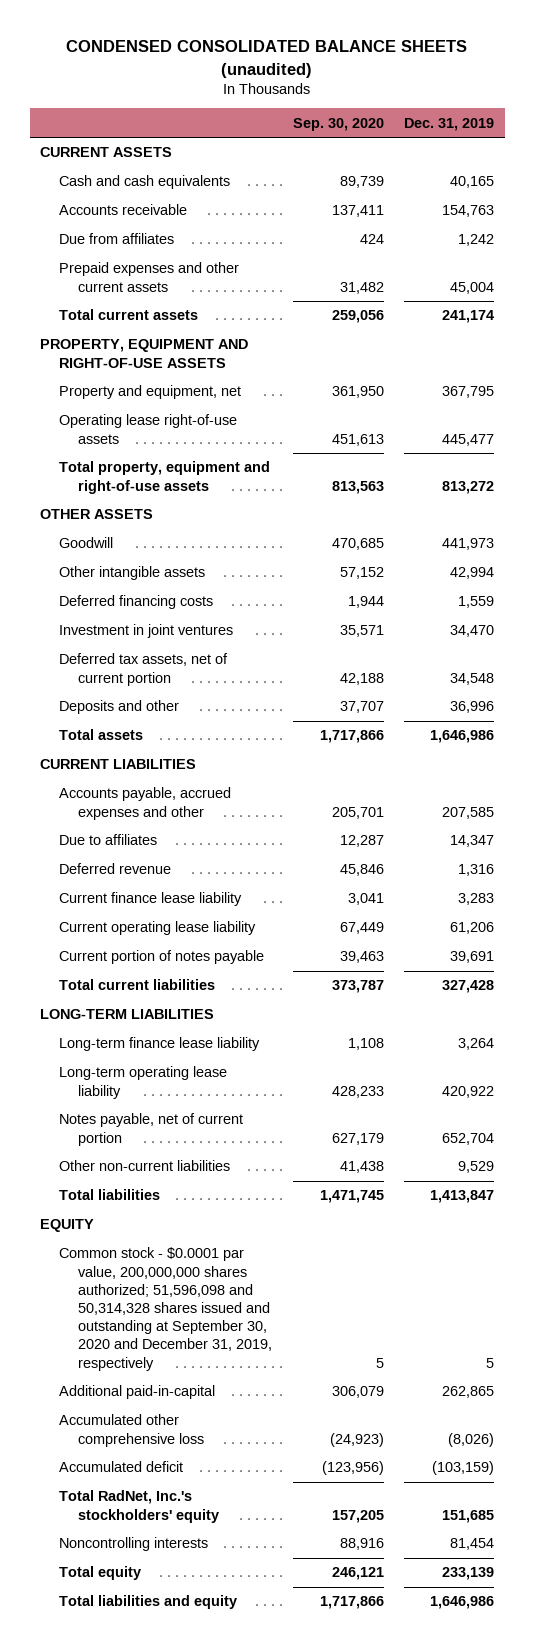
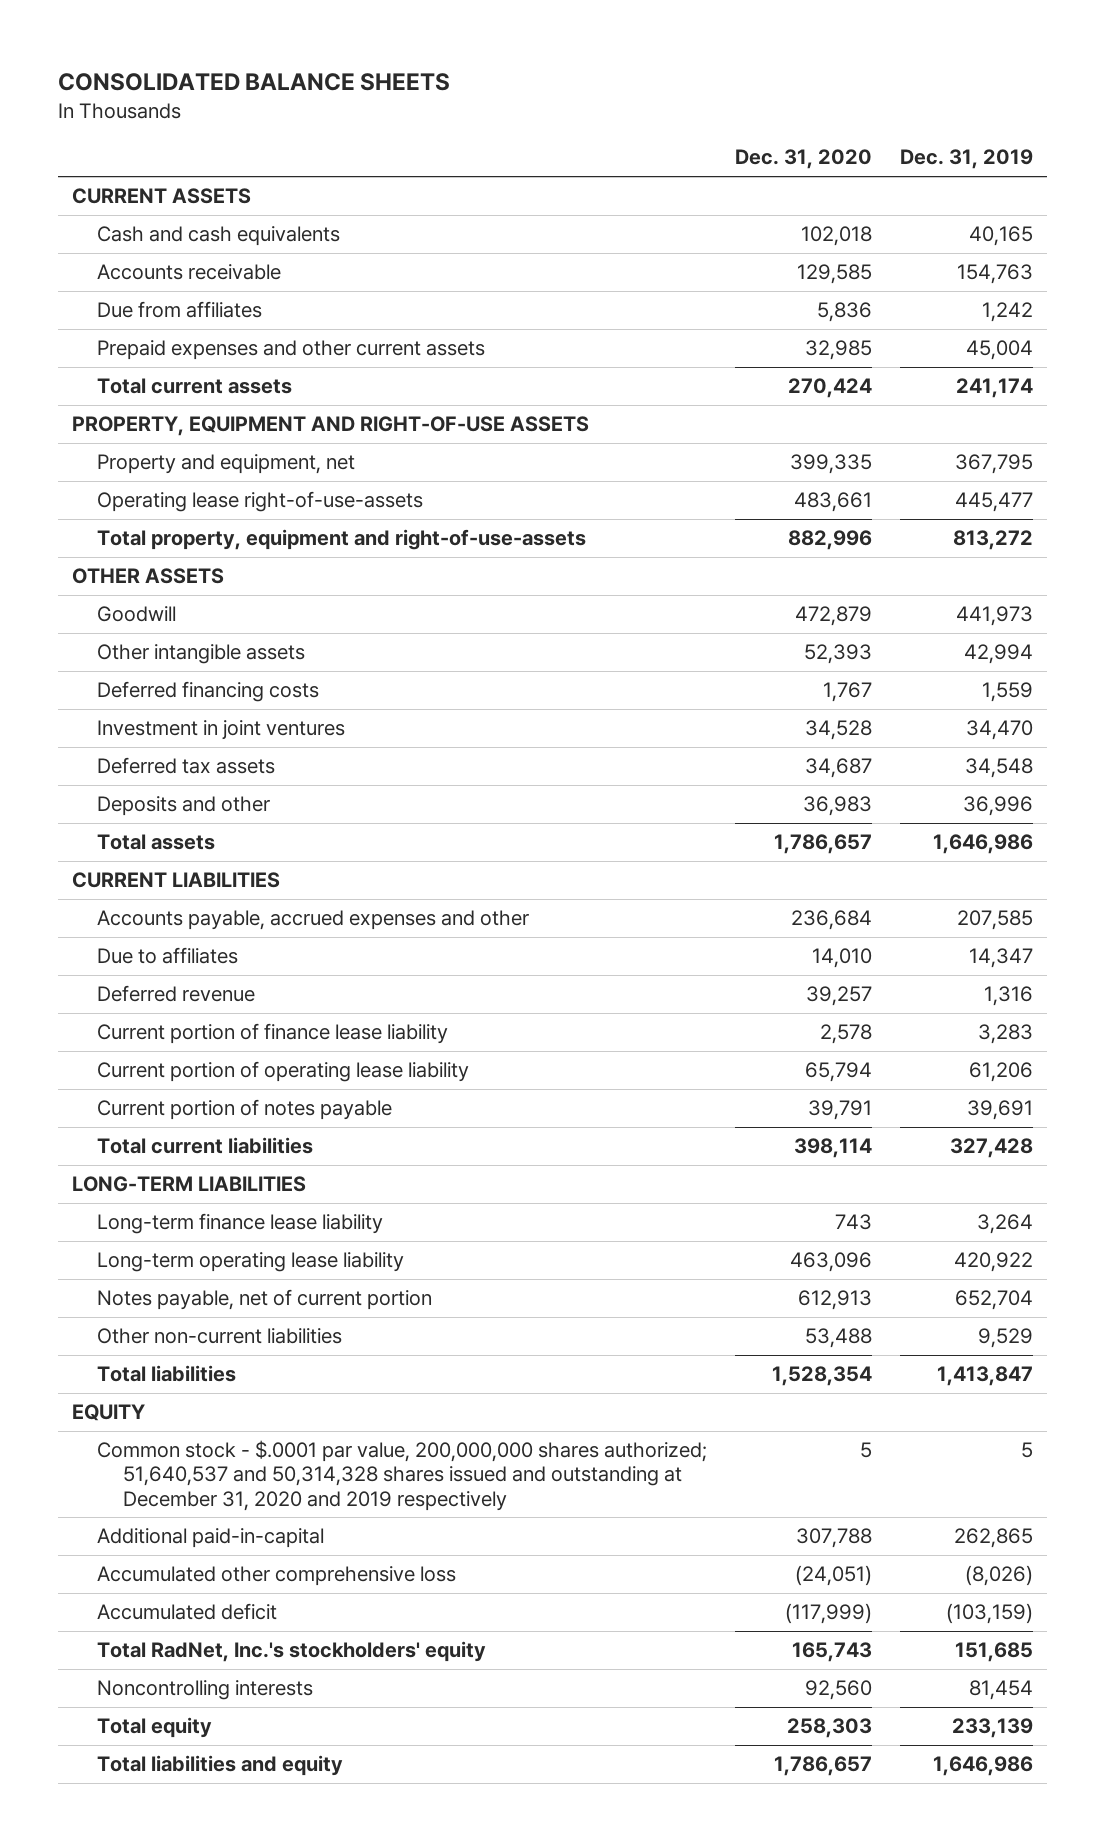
- CONDENSED CONSOLIDATED BALANCE SHEETS (unaudited)
+ CONSOLIDATED BALANCE SHEETS
- | Sep. 30, 2020 | Dec. 31, 2019
+ | Dec. 31, 2020 | Dec. 31, 2019
- Operating lease right-of-use assets | 451,613 | 445,477
- Total property, equipment and right-of-use assets | 813,563 | 813,272
+ Operating lease right-of-use-assets | 483,661 | 445,477
+ Total property, equipment and right-of-use-assets | 882,996 | 813,272
- Deferred tax assets, net of current portion | 42,188 | 34,548
+ Deferred tax assets | 34,687 | 34,548
- Current finance lease liability | 3,041 | 3,283
- Current operating lease liability | 67,449 | 61,206
+ Current portion of finance lease liability | 2,578 | 3,283
+ Current portion of operating lease liability | 65,794 | 61,206
- Common stock - $0.0001 par value, 200,000,000 shares authorized; 51,596,098 and 50,314,328 shares issued and outstanding at September 30, 2020 and December 31, 2019, respectively | 5 | 5
+ Common stock - $.0001 par value, 200,000,000 shares authorized; 51,640,537 and 50,314,328 shares issued and outstanding at December 31, 2020 and 2019 respectively | 5 | 5

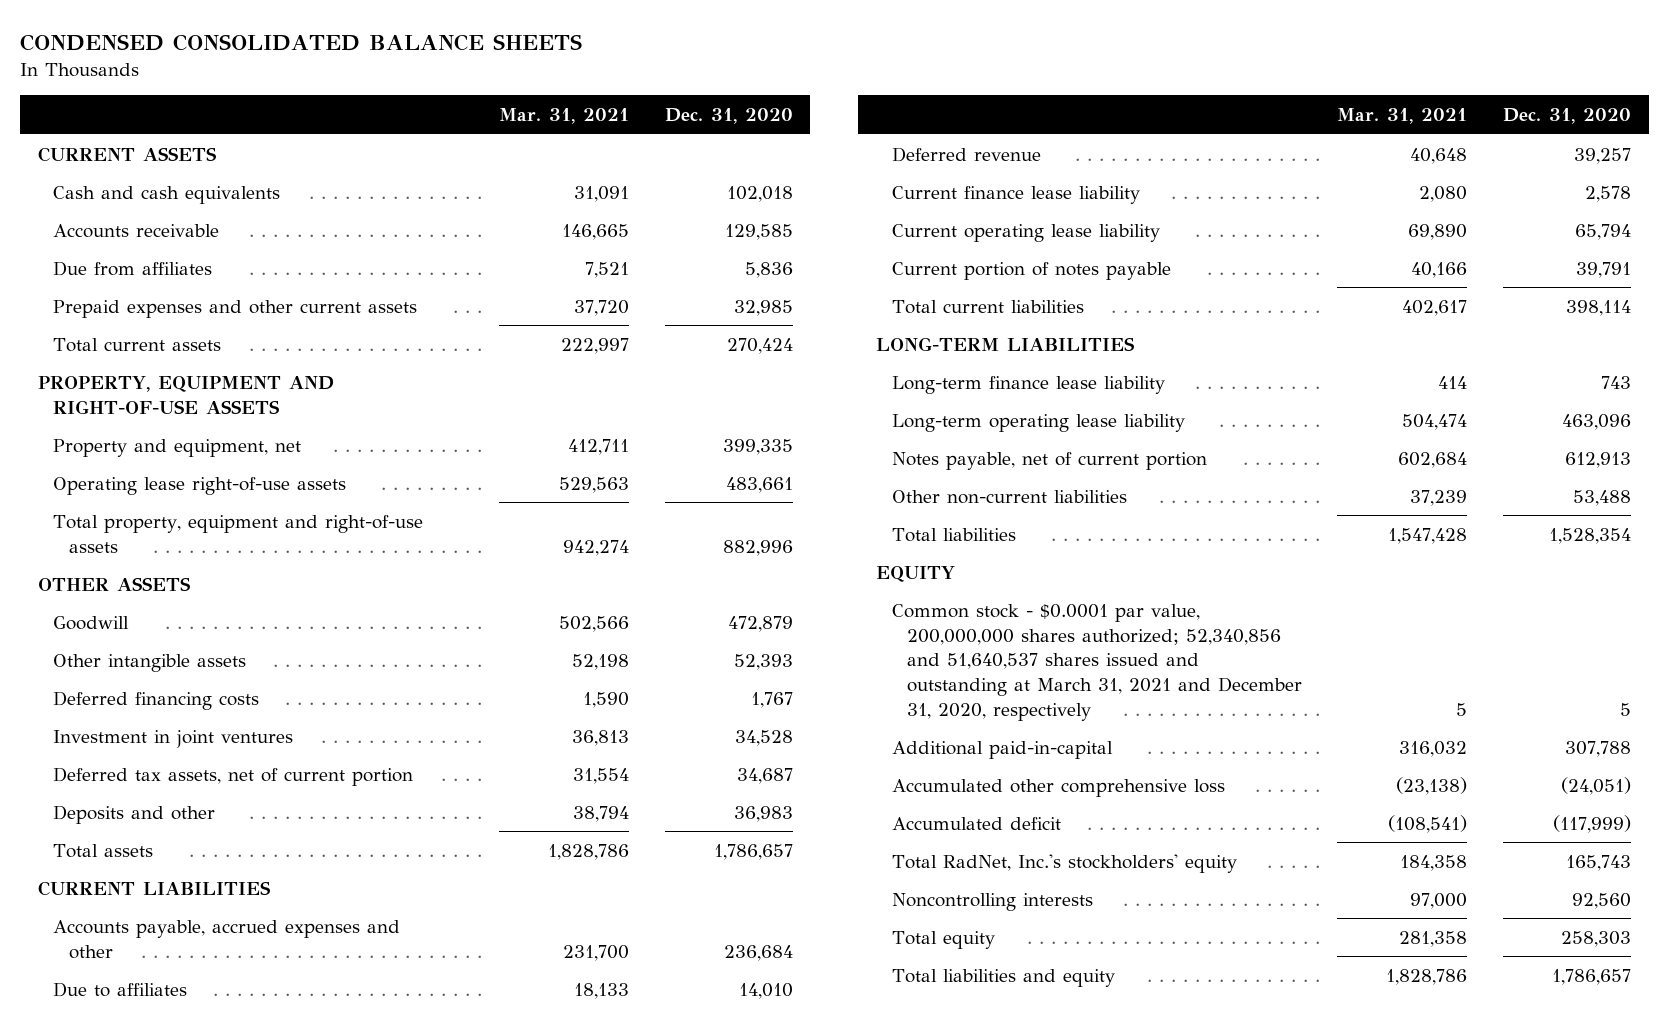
- CONSOLIDATED BALANCE SHEETS
+ CONDENSED CONSOLIDATED BALANCE SHEETS
- | Dec. 31, 2020 | Dec. 31, 2019
+ | Mar. 31, 2021 | Dec. 31, 2020
- Operating lease right-of-use-assets | 483,661 | 445,477
- Total property, equipment and right-of-use-assets | 882,996 | 813,272
+ Operating lease right-of-use assets | 529,563 | 483,661
+ Total property, equipment and right-of-use assets | 942,274 | 882,996
- Deferred tax assets | 34,687 | 34,548
+ Deferred tax assets, net of current portion | 31,554 | 34,687
- Current portion of finance lease liability | 2,578 | 3,283
- Current portion of operating lease liability | 65,794 | 61,206
+ Current finance lease liability | 2,080 | 2,578
+ Current operating lease liability | 69,890 | 65,794
- Common stock - $.0001 par value, 200,000,000 shares authorized; 51,640,537 and 50,314,328 shares issued and outstanding at December 31, 2020 and 2019 respectively | 5 | 5
+ Common stock - $0.0001 par value, 200,000,000 shares authorized; 52,340,856 and 51,640,537 shares issued and outstanding at March 31, 2021 and December 31, 2020, respectively | 5 | 5

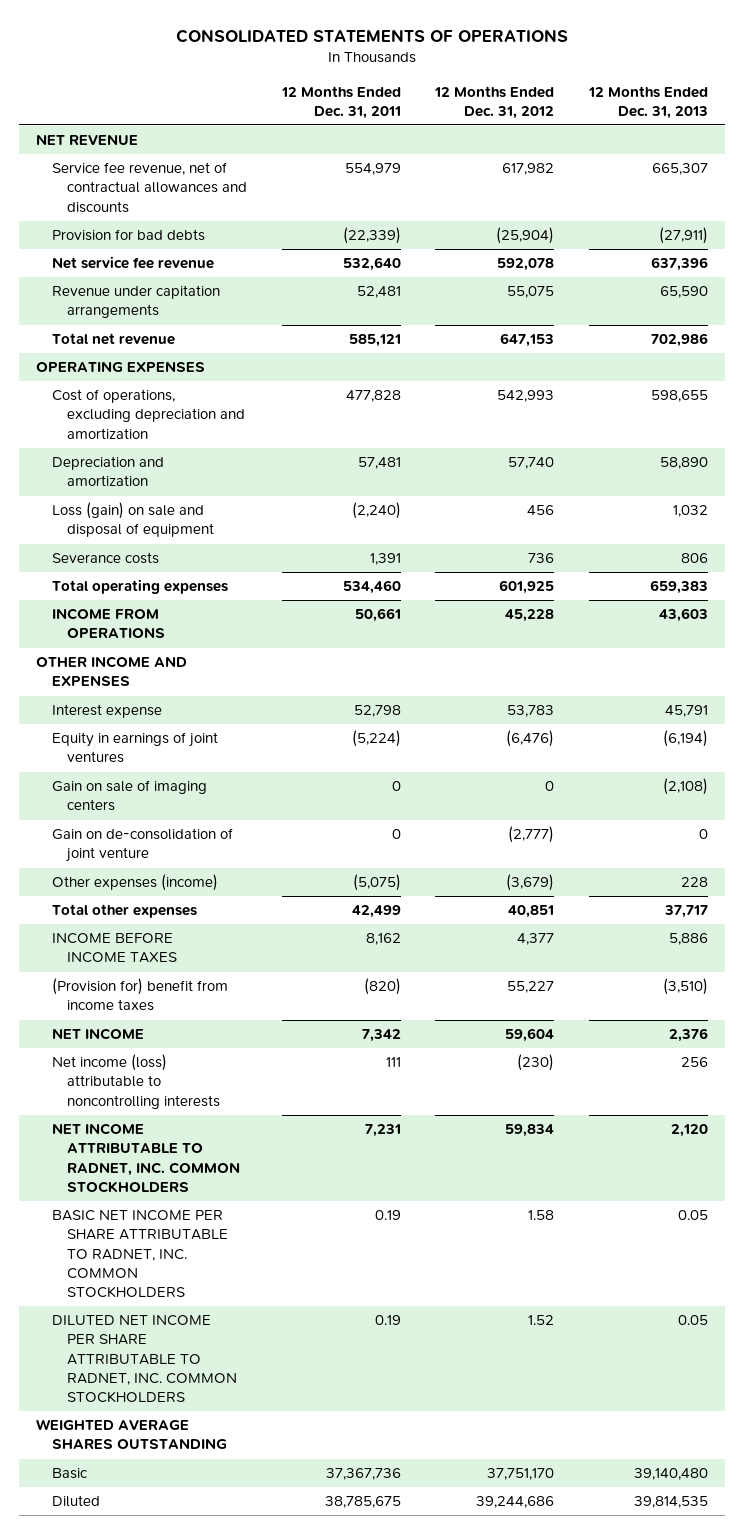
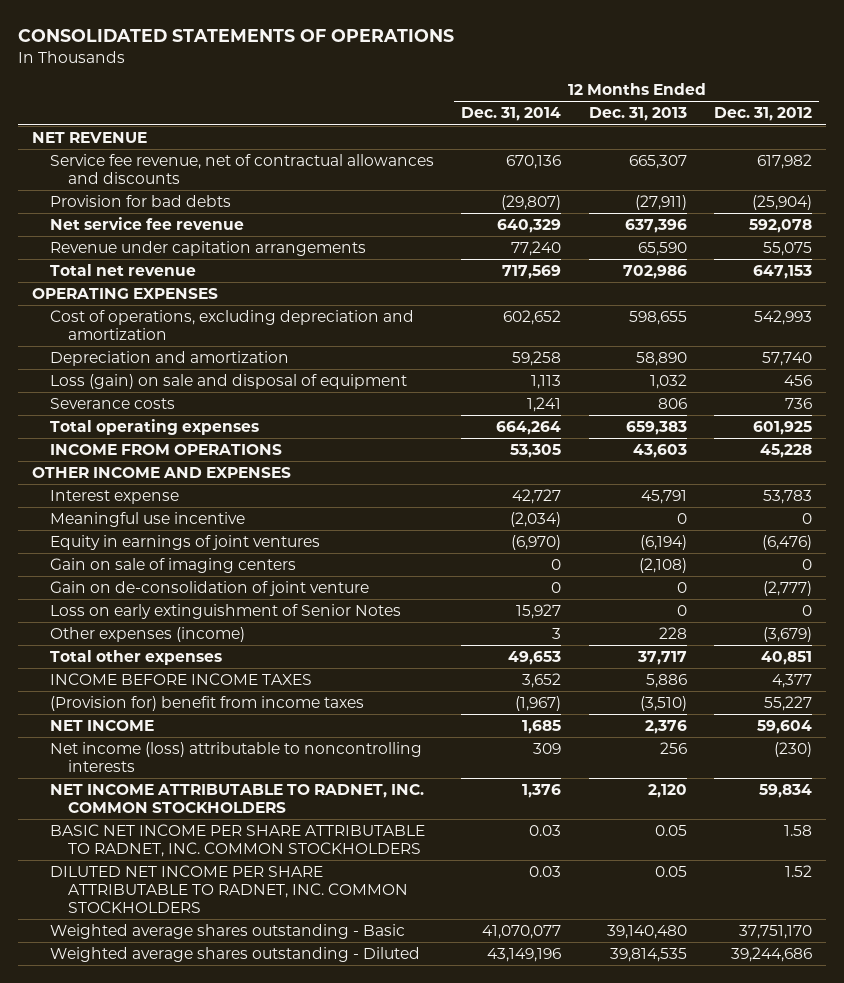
- | 12 Months Ended Dec. 31, 2011 | 12 Months Ended Dec. 31, 2012 | 12 Months Ended Dec. 31, 2013
+ | 12 Months Ended Dec. 31, 2014 | 12 Months Ended Dec. 31, 2013 | 12 Months Ended Dec. 31, 2012
+ Meaningful use incentive | (2,034) | 0 | 0
+ Loss on early extinguishment of Senior Notes | 15,927 | 0 | 0
- WEIGHTED AVERAGE SHARES OUTSTANDING
- Basic | 37,367,736 | 37,751,170 | 39,140,480
- Diluted | 38,785,675 | 39,244,686 | 39,814,535
+ Weighted average shares outstanding - Basic | 41,070,077 | 39,140,480 | 37,751,170
+ Weighted average shares outstanding - Diluted | 43,149,196 | 39,814,535 | 39,244,686

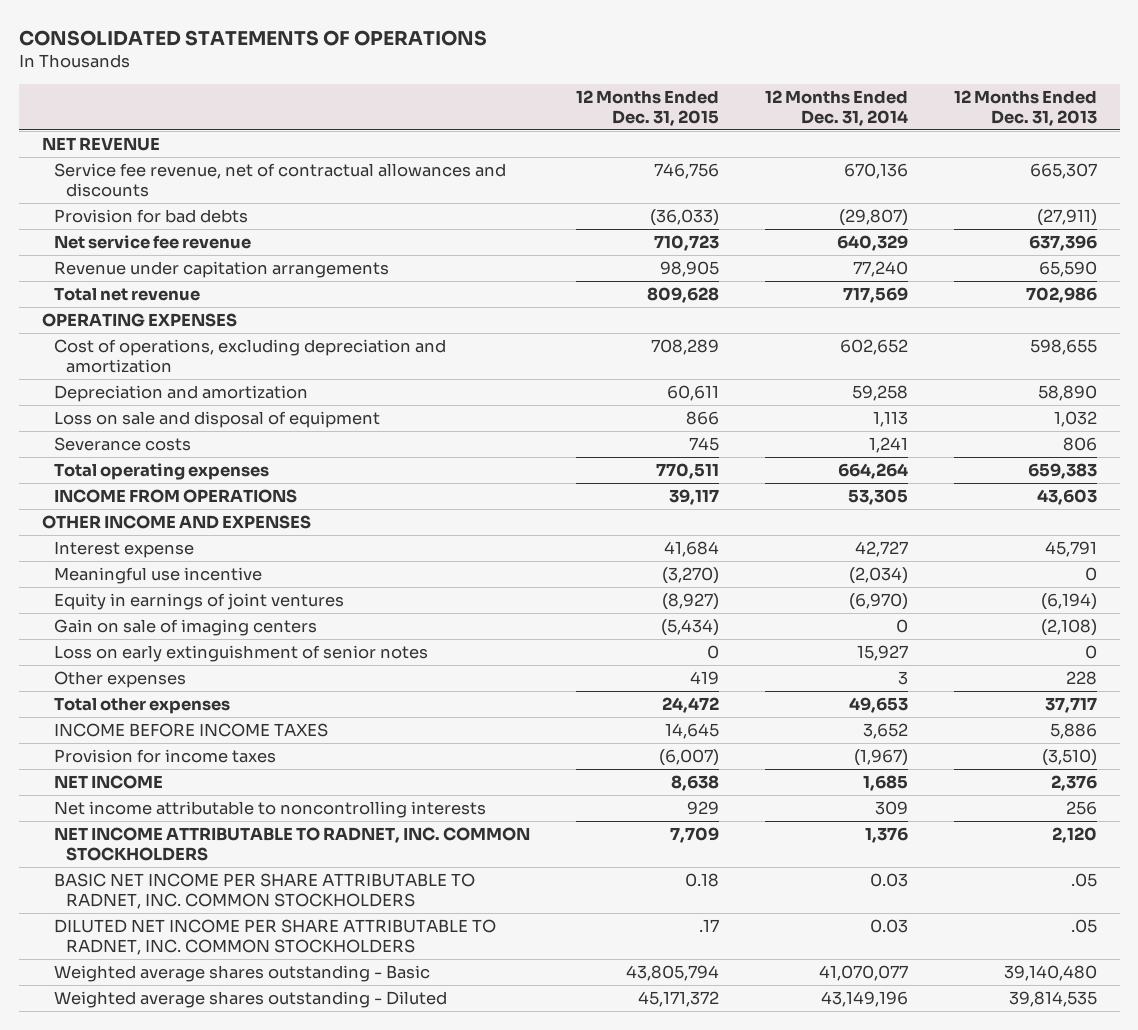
- | 12 Months Ended Dec. 31, 2014 | 12 Months Ended Dec. 31, 2013 | 12 Months Ended Dec. 31, 2012
+ | 12 Months Ended Dec. 31, 2015 | 12 Months Ended Dec. 31, 2014 | 12 Months Ended Dec. 31, 2013
- Loss (gain) on sale and disposal of equipment | 1,113 | 1,032 | 456
+ Loss on sale and disposal of equipment | 866 | 1,113 | 1,032
- Gain on de-consolidation of joint venture | 0 | 0 | (2,777)
- Loss on early extinguishment of Senior Notes | 15,927 | 0 | 0
- Other expenses (income) | 3 | 228 | (3,679)
+ Loss on early extinguishment of senior notes | 0 | 15,927 | 0
+ Other expenses | 419 | 3 | 228
- (Provision for) benefit from income taxes | (1,967) | (3,510) | 55,227
+ Provision for income taxes | (6,007) | (1,967) | (3,510)
- Net income (loss) attributable to noncontrolling interests | 309 | 256 | (230)
+ Net income attributable to noncontrolling interests | 929 | 309 | 256
- BASIC NET INCOME PER SHARE ATTRIBUTABLE TO RADNET, INC. COMMON STOCKHOLDERS | 0.03 | 0.05 | 1.58
- DILUTED NET INCOME PER SHARE ATTRIBUTABLE TO RADNET, INC. COMMON STOCKHOLDERS | 0.03 | 0.05 | 1.52
+ BASIC NET INCOME PER SHARE ATTRIBUTABLE TO RADNET, INC. COMMON STOCKHOLDERS | 0.18 | 0.03 | .05
+ DILUTED NET INCOME PER SHARE ATTRIBUTABLE TO RADNET, INC. COMMON STOCKHOLDERS | .17 | 0.03 | .05

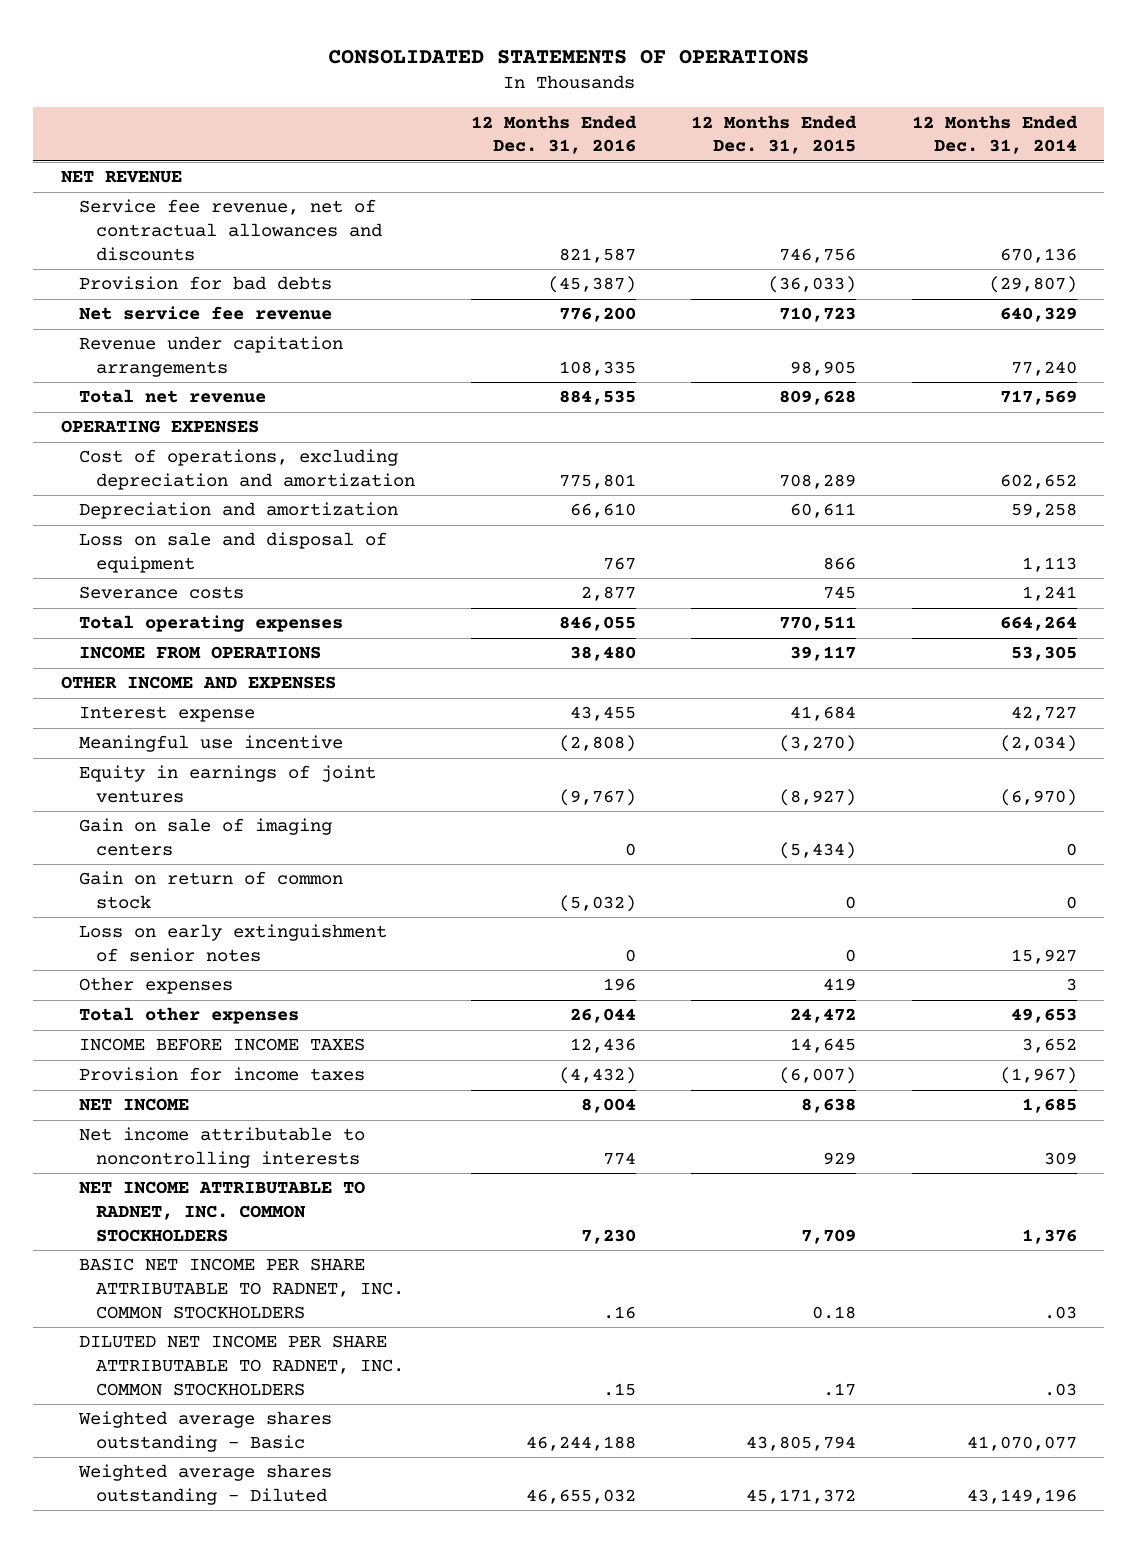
- | 12 Months Ended Dec. 31, 2015 | 12 Months Ended Dec. 31, 2014 | 12 Months Ended Dec. 31, 2013
+ | 12 Months Ended Dec. 31, 2016 | 12 Months Ended Dec. 31, 2015 | 12 Months Ended Dec. 31, 2014
+ Gain on return of common stock | (5,032) | 0 | 0
- BASIC NET INCOME PER SHARE ATTRIBUTABLE TO RADNET, INC. COMMON STOCKHOLDERS | 0.18 | 0.03 | .05
- DILUTED NET INCOME PER SHARE ATTRIBUTABLE TO RADNET, INC. COMMON STOCKHOLDERS | .17 | 0.03 | .05
+ BASIC NET INCOME PER SHARE ATTRIBUTABLE TO RADNET, INC. COMMON STOCKHOLDERS | .16 | 0.18 | .03
+ DILUTED NET INCOME PER SHARE ATTRIBUTABLE TO RADNET, INC. COMMON STOCKHOLDERS | .15 | .17 | .03

